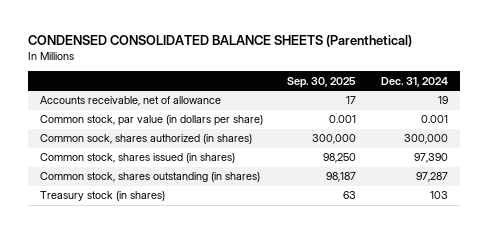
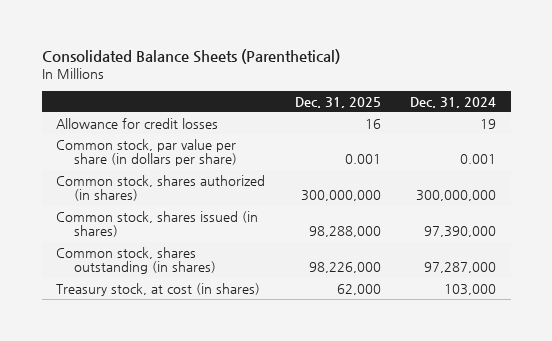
- CONDENSED CONSOLIDATED BALANCE SHEETS (Parenthetical)
+ Consolidated Balance Sheets (Parenthetical)
- | Sep. 30, 2025 | Dec. 31, 2024
+ | Dec. 31, 2025 | Dec. 31, 2024
- Accounts receivable, net of allowance | 17 | 19
- Common stock, par value (in dollars per share) | 0.001 | 0.001
- Common sock, shares authorized (in shares) | 300,000 | 300,000
- Common stock, shares issued (in shares) | 98,250 | 97,390
- Common stock, shares outstanding (in shares) | 98,187 | 97,287
- Treasury stock (in shares) | 63 | 103
+ Allowance for credit losses | 16 | 19
+ Common stock, par value per share (in dollars per share) | 0.001 | 0.001
+ Common stock, shares authorized (in shares) | 300,000,000 | 300,000,000
+ Common stock, shares issued (in shares) | 98,288,000 | 97,390,000
+ Common stock, shares outstanding (in shares) | 98,226,000 | 97,287,000
+ Treasury stock, at cost (in shares) | 62,000 | 103,000

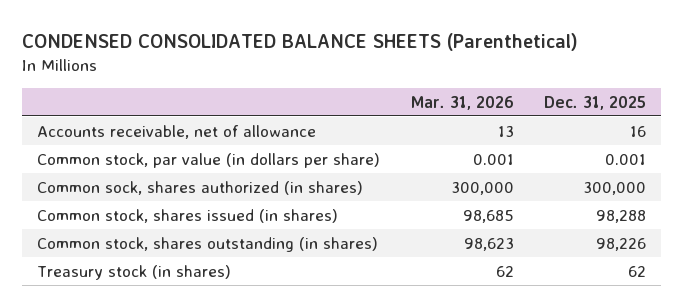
- Consolidated Balance Sheets (Parenthetical)
+ CONDENSED CONSOLIDATED BALANCE SHEETS (Parenthetical)
- | Dec. 31, 2025 | Dec. 31, 2024
+ | Mar. 31, 2026 | Dec. 31, 2025
- Allowance for credit losses | 16 | 19
- Common stock, par value per share (in dollars per share) | 0.001 | 0.001
- Common stock, shares authorized (in shares) | 300,000,000 | 300,000,000
- Common stock, shares issued (in shares) | 98,288,000 | 97,390,000
- Common stock, shares outstanding (in shares) | 98,226,000 | 97,287,000
- Treasury stock, at cost (in shares) | 62,000 | 103,000
+ Accounts receivable, net of allowance | 13 | 16
+ Common stock, par value (in dollars per share) | 0.001 | 0.001
+ Common sock, shares authorized (in shares) | 300,000 | 300,000
+ Common stock, shares issued (in shares) | 98,685 | 98,288
+ Common stock, shares outstanding (in shares) | 98,623 | 98,226
+ Treasury stock (in shares) | 62 | 62

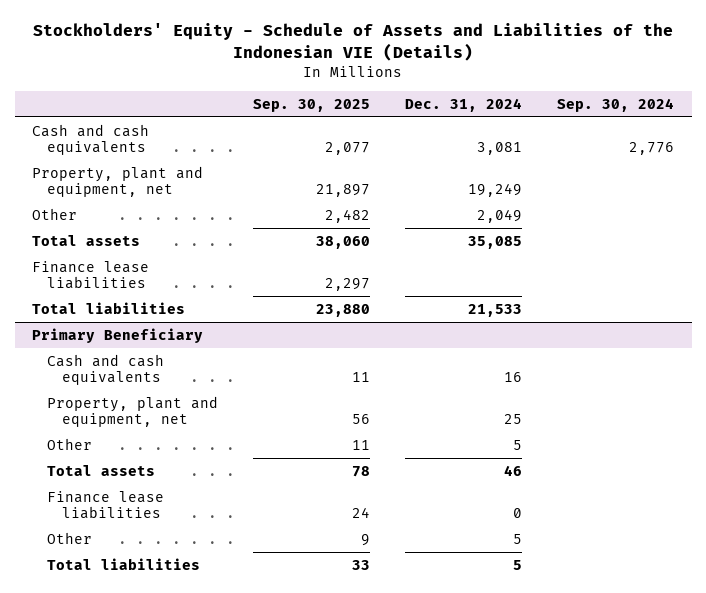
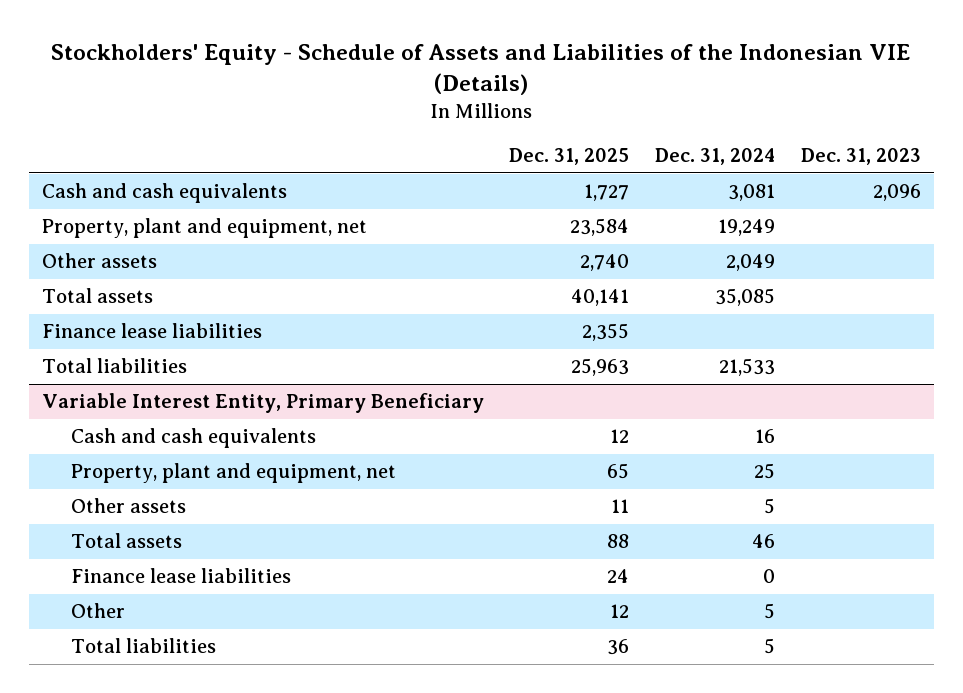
- | Sep. 30, 2025 | Dec. 31, 2024 | Sep. 30, 2024
+ | Dec. 31, 2025 | Dec. 31, 2024 | Dec. 31, 2023
- Other | 2,482 | 2,049 |
+ Other assets | 2,740 | 2,049 |
- Primary Beneficiary
+ Variable Interest Entity, Primary Beneficiary
- Other | 11 | 5 |
+ Other assets | 11 | 5 |

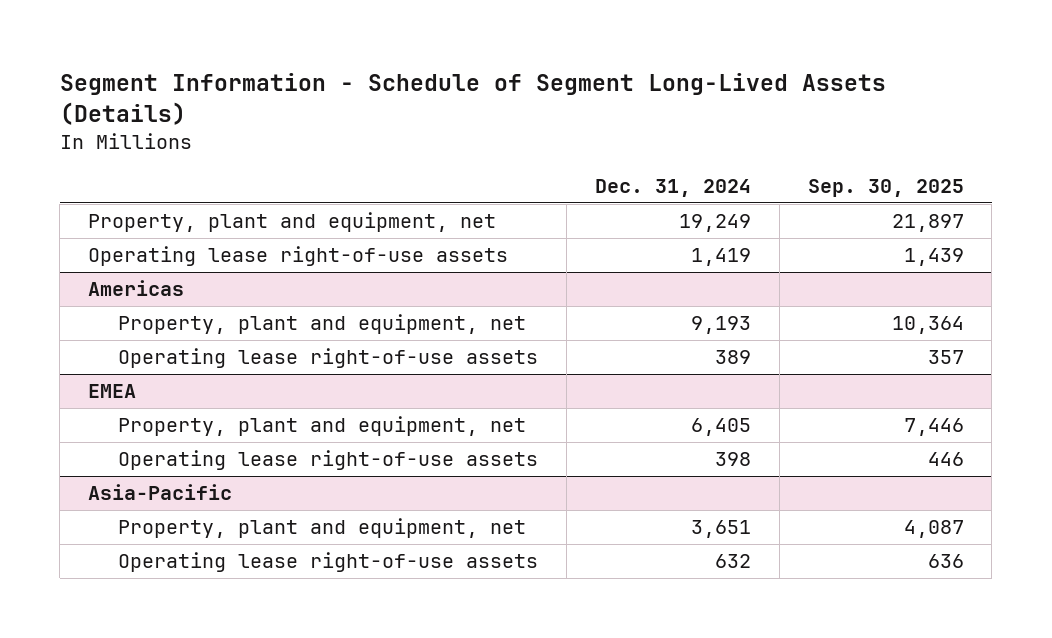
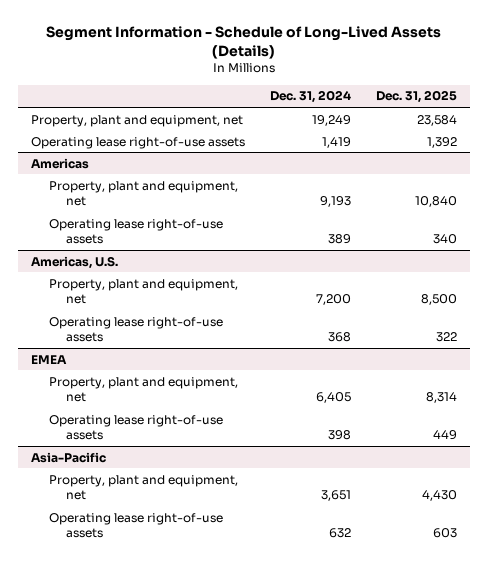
- Segment Information - Schedule of Segment Long-Lived Assets (Details)
+ Segment Information - Schedule of Long-Lived Assets (Details)
- | Dec. 31, 2024 | Sep. 30, 2025
+ | Dec. 31, 2024 | Dec. 31, 2025
+ Americas, U.S.
+ Property, plant and equipment, net | 7,200 | 8,500
+ Operating lease right-of-use assets | 368 | 322

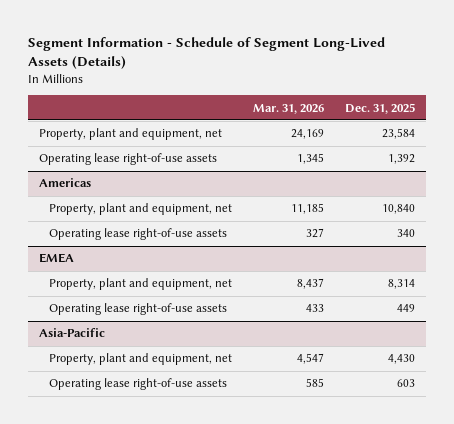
- Segment Information - Schedule of Long-Lived Assets (Details)
+ Segment Information - Schedule of Segment Long-Lived Assets (Details)
- | Dec. 31, 2024 | Dec. 31, 2025
+ | Mar. 31, 2026 | Dec. 31, 2025
- Americas, U.S.
- Property, plant and equipment, net | 7,200 | 8,500
- Operating lease right-of-use assets | 368 | 322

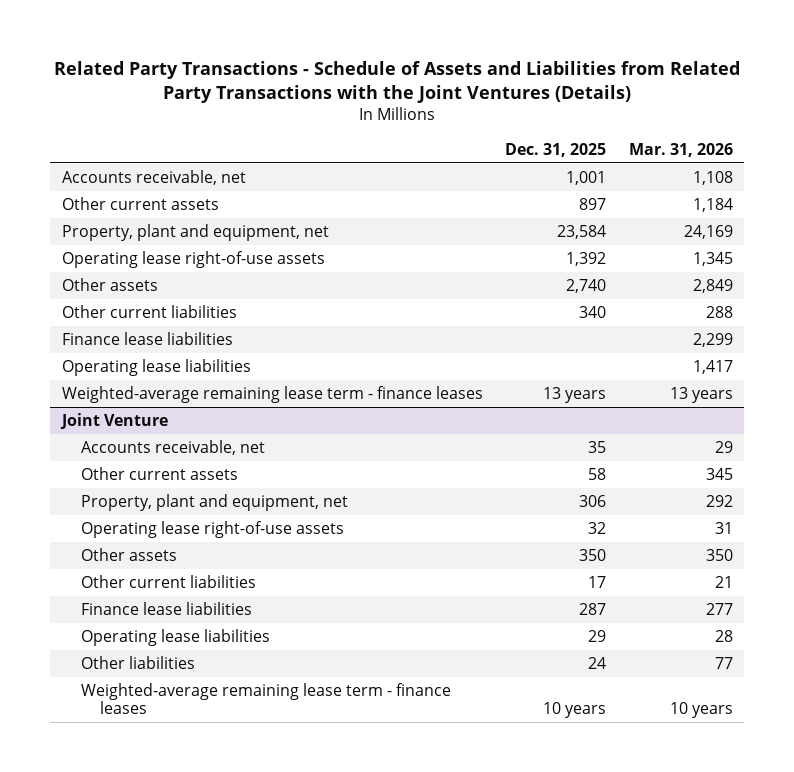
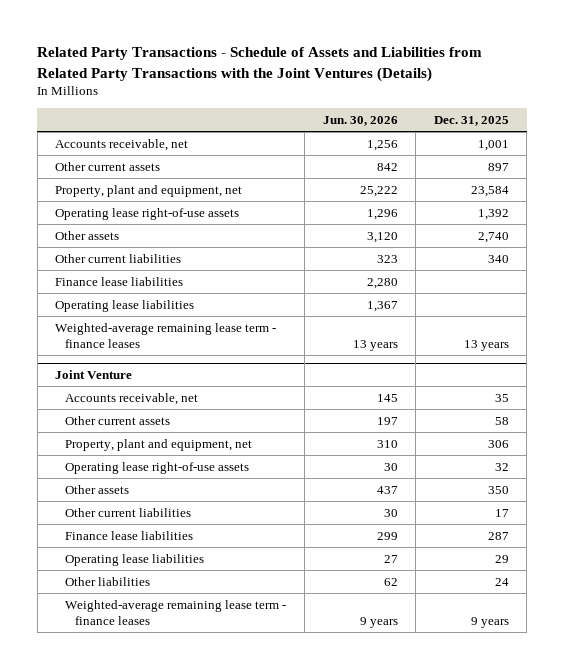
- | Dec. 31, 2025 | Mar. 31, 2026
+ | Jun. 30, 2026 | Dec. 31, 2025
@ Joint Venture
- Weighted-average remaining lease term - finance leases | 10 years | 10 years
+ Weighted-average remaining lease term - finance leases | 9 years | 9 years

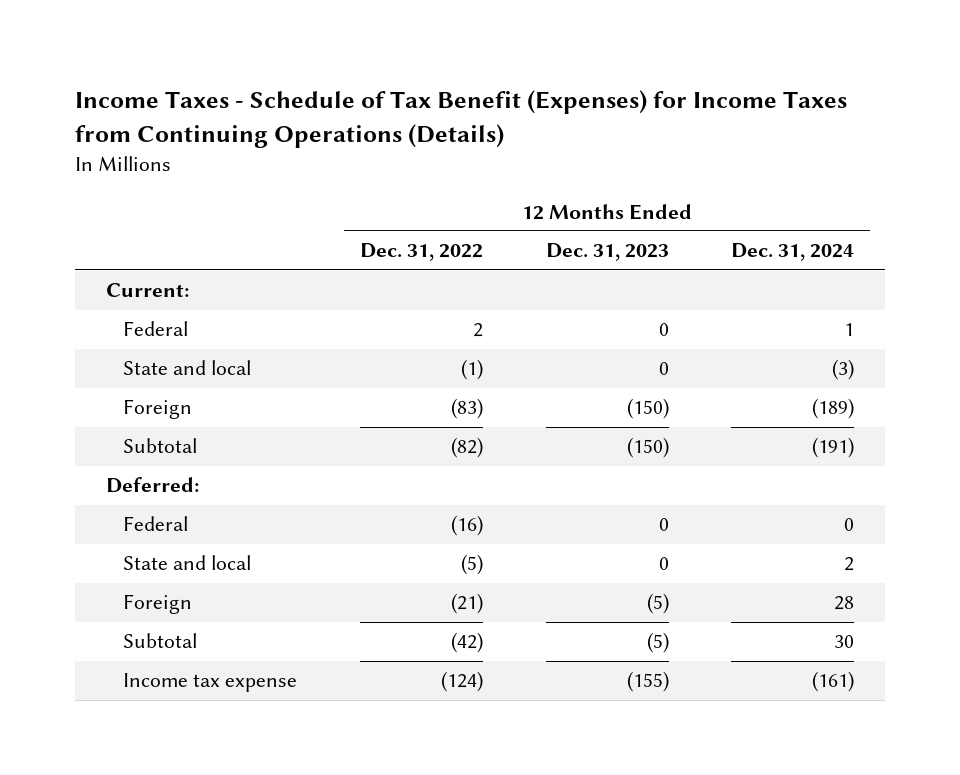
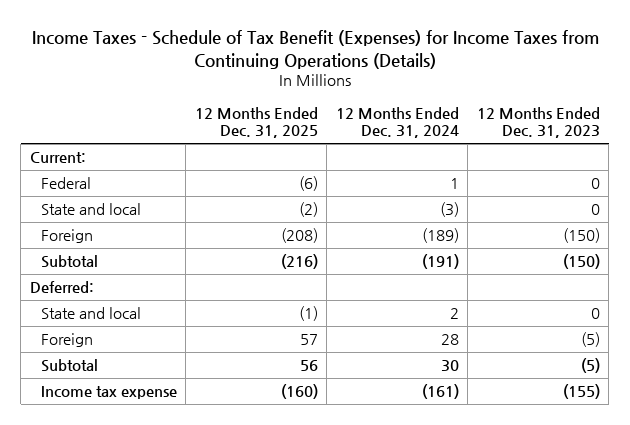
- | 12 Months Ended Dec. 31, 2022 | 12 Months Ended Dec. 31, 2023 | 12 Months Ended Dec. 31, 2024
+ | 12 Months Ended Dec. 31, 2025 | 12 Months Ended Dec. 31, 2024 | 12 Months Ended Dec. 31, 2023
- Federal | (16) | 0 | 0

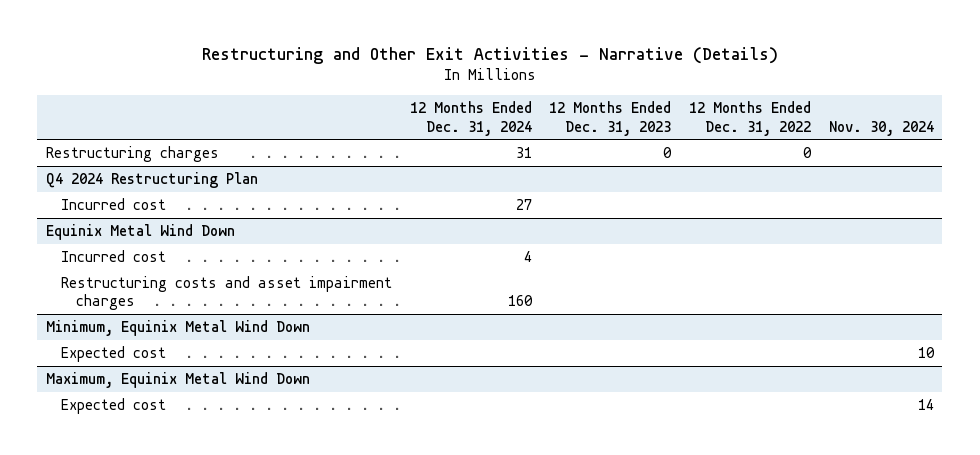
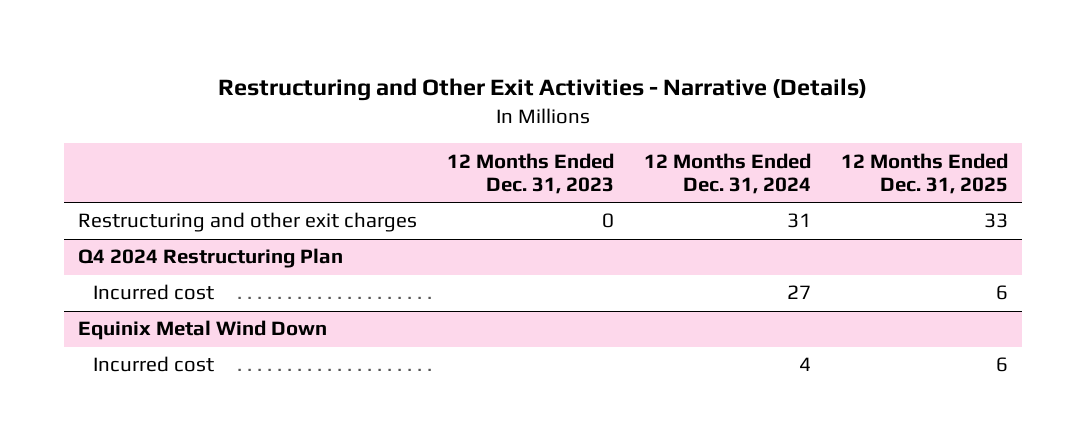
- | 12 Months Ended Dec. 31, 2024 | 12 Months Ended Dec. 31, 2023 | 12 Months Ended Dec. 31, 2022 | Nov. 30, 2024
+ | 12 Months Ended Dec. 31, 2023 | 12 Months Ended Dec. 31, 2024 | 12 Months Ended Dec. 31, 2025
- Restructuring charges | 31 | 0 | 0 |
+ Restructuring and other exit charges | 0 | 31 | 33
@ Equinix Metal Wind Down
- Restructuring costs and asset impairment charges | 160 | | |
- Minimum, Equinix Metal Wind Down
- Expected cost | | | | 10
- Maximum, Equinix Metal Wind Down
- Expected cost | | | | 14

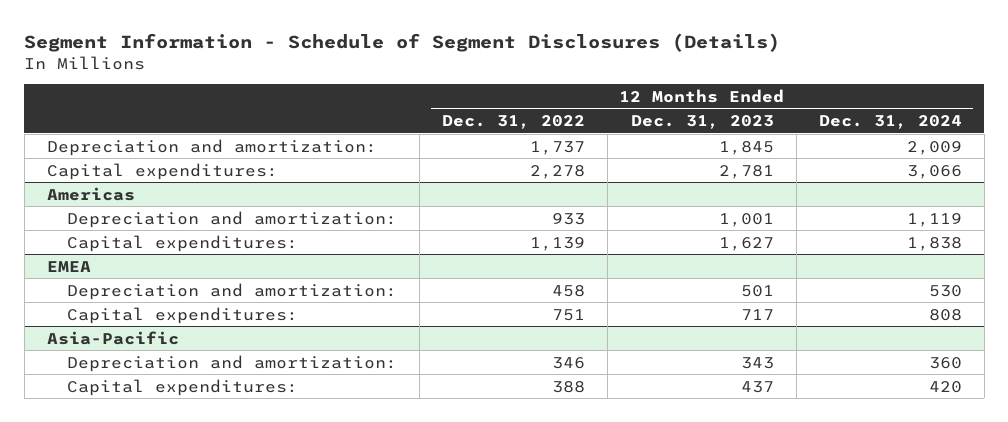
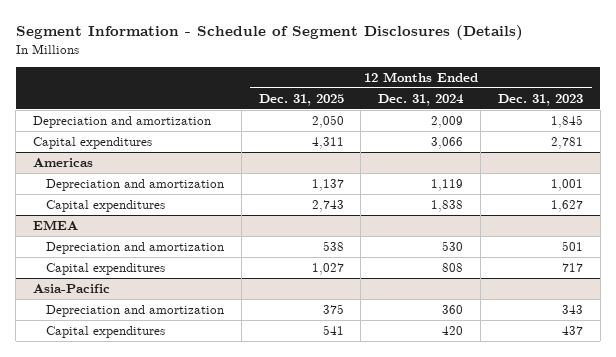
- | 12 Months Ended Dec. 31, 2022 | 12 Months Ended Dec. 31, 2023 | 12 Months Ended Dec. 31, 2024
+ | 12 Months Ended Dec. 31, 2025 | 12 Months Ended Dec. 31, 2024 | 12 Months Ended Dec. 31, 2023
- Depreciation and amortization: | 1,737 | 1,845 | 2,009
- Capital expenditures: | 2,278 | 2,781 | 3,066
+ Depreciation and amortization | 2,050 | 2,009 | 1,845
+ Capital expenditures | 4,311 | 3,066 | 2,781
@ Americas
- Depreciation and amortization: | 933 | 1,001 | 1,119
- Capital expenditures: | 1,139 | 1,627 | 1,838
+ Depreciation and amortization | 1,137 | 1,119 | 1,001
+ Capital expenditures | 2,743 | 1,838 | 1,627
@ EMEA
- Depreciation and amortization: | 458 | 501 | 530
- Capital expenditures: | 751 | 717 | 808
+ Depreciation and amortization | 538 | 530 | 501
+ Capital expenditures | 1,027 | 808 | 717
@ Asia-Pacific
- Depreciation and amortization: | 346 | 343 | 360
- Capital expenditures: | 388 | 437 | 420
+ Depreciation and amortization | 375 | 360 | 343
+ Capital expenditures | 541 | 420 | 437

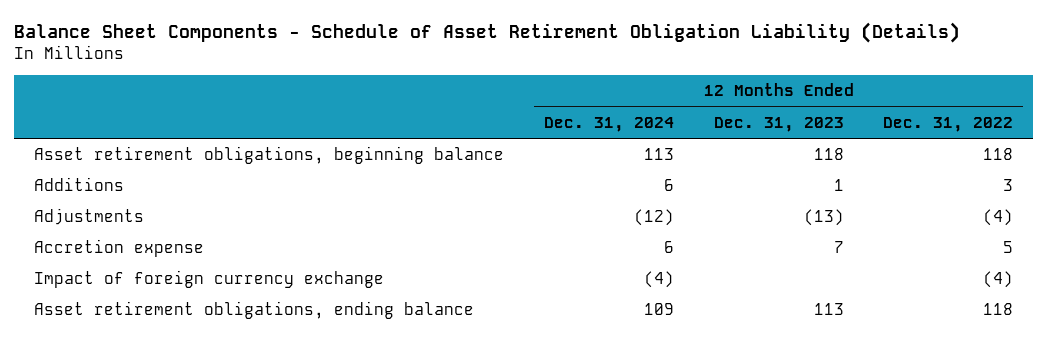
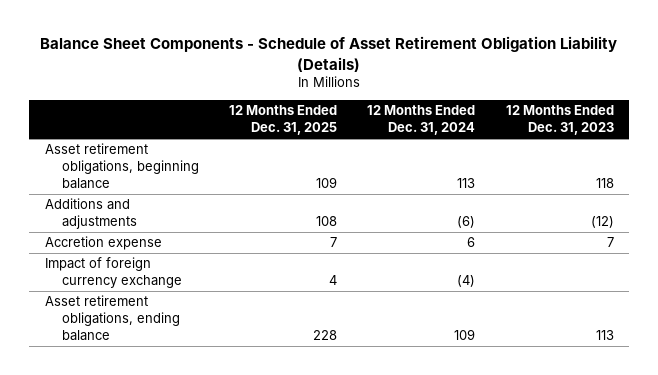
- | 12 Months Ended Dec. 31, 2024 | 12 Months Ended Dec. 31, 2023 | 12 Months Ended Dec. 31, 2022
+ | 12 Months Ended Dec. 31, 2025 | 12 Months Ended Dec. 31, 2024 | 12 Months Ended Dec. 31, 2023
- Additions | 6 | 1 | 3
- Adjustments | (12) | (13) | (4)
+ Additions and adjustments | 108 | (6) | (12)

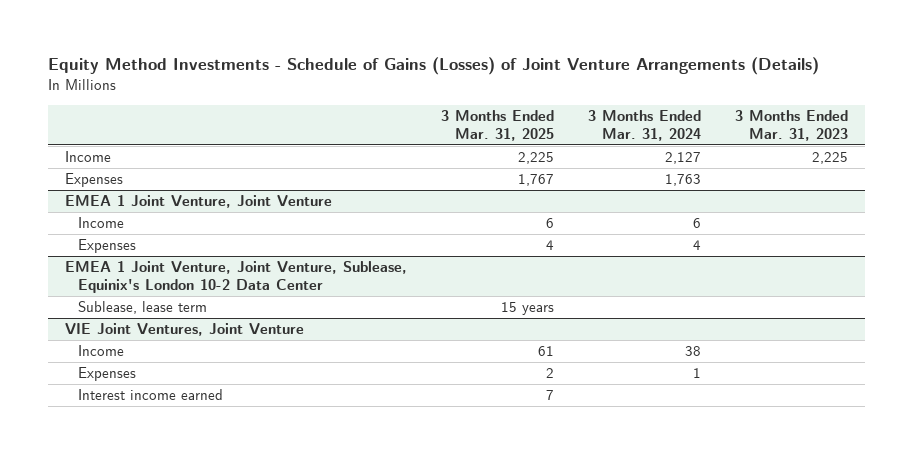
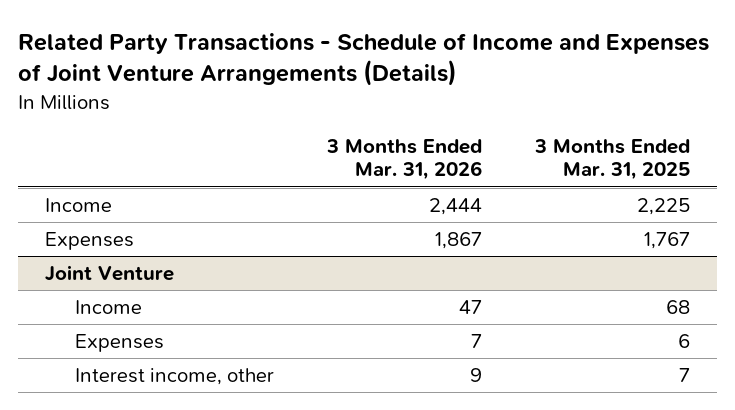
- Equity Method Investments - Schedule of Gains (Losses) of Joint Venture Arrangements (Details)
+ Related Party Transactions - Schedule of Income and Expenses of Joint Venture Arrangements (Details)
- | 3 Months Ended Mar. 31, 2025 | 3 Months Ended Mar. 31, 2024 | 3 Months Ended Mar. 31, 2023
+ | 3 Months Ended Mar. 31, 2026 | 3 Months Ended Mar. 31, 2025
- EMEA 1 Joint Venture, Joint Venture
- Income | 6 | 6 |
- Expenses | 4 | 4 |
- EMEA 1 Joint Venture, Joint Venture, Sublease, Equinix's London 10-2 Data Center
- Sublease, lease term | 15 years | |
- VIE Joint Ventures, Joint Venture
- Income | 61 | 38 |
- Expenses | 2 | 1 |
- Interest income earned | 7 | |
+ Joint Venture
+ Income | 47 | 68
+ Expenses | 7 | 6
+ Interest income, other | 9 | 7

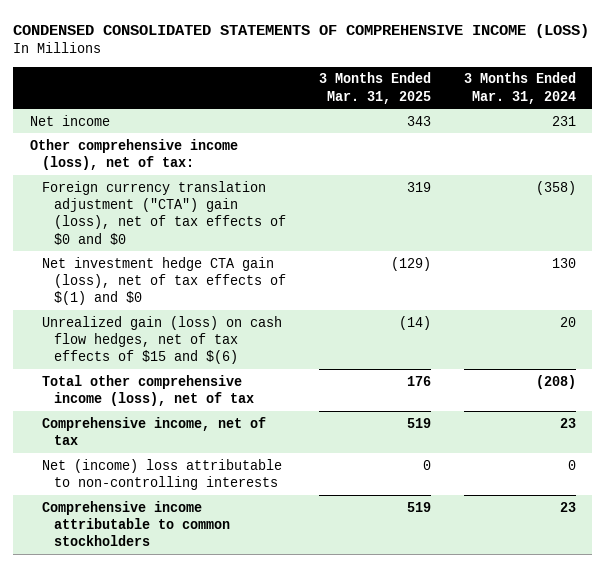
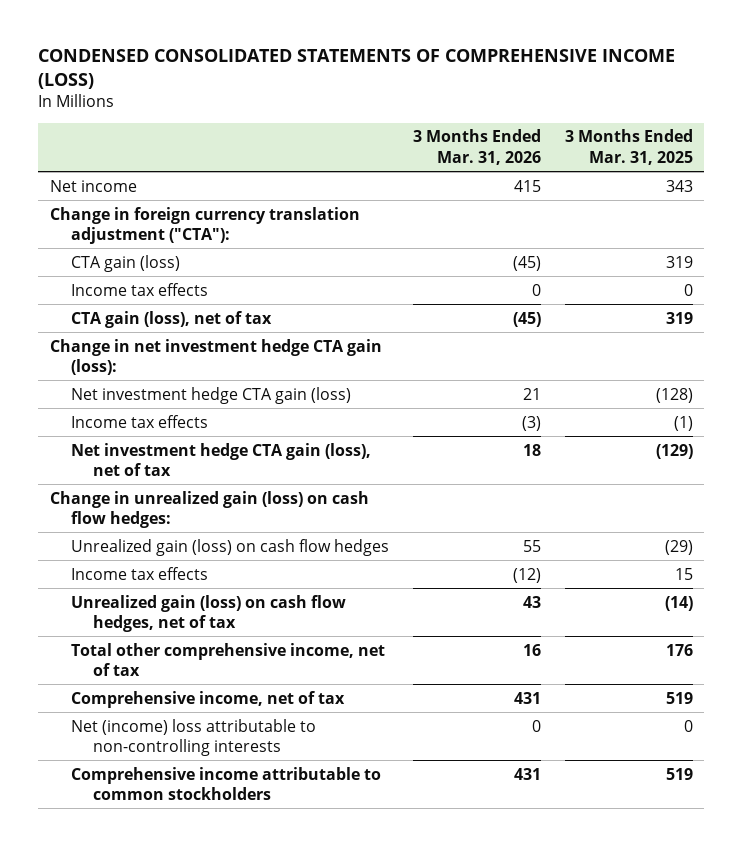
- | 3 Months Ended Mar. 31, 2025 | 3 Months Ended Mar. 31, 2024
+ | 3 Months Ended Mar. 31, 2026 | 3 Months Ended Mar. 31, 2025
- Other comprehensive income (loss), net of tax:
- Foreign currency translation adjustment ("CTA") gain (loss), net of tax effects of $0 and $0 | 319 | (358)
- Net investment hedge CTA gain (loss), net of tax effects of $(1) and $0 | (129) | 130
- Unrealized gain (loss) on cash flow hedges, net of tax effects of $15 and $(6) | (14) | 20
- Total other comprehensive income (loss), net of tax | 176 | (208)
+ Change in foreign currency translation adjustment ("CTA"):
+ CTA gain (loss) | (45) | 319
+ Income tax effects | 0 | 0
+ CTA gain (loss), net of tax | (45) | 319
+ Change in net investment hedge CTA gain (loss):
+ Net investment hedge CTA gain (loss) | 21 | (128)
+ Income tax effects | (3) | (1)
+ Net investment hedge CTA gain (loss), net of tax | 18 | (129)
+ Change in unrealized gain (loss) on cash flow hedges:
+ Unrealized gain (loss) on cash flow hedges | 55 | (29)
+ Income tax effects | (12) | 15
+ Unrealized gain (loss) on cash flow hedges, net of tax | 43 | (14)
+ Total other comprehensive income, net of tax | 16 | 176

